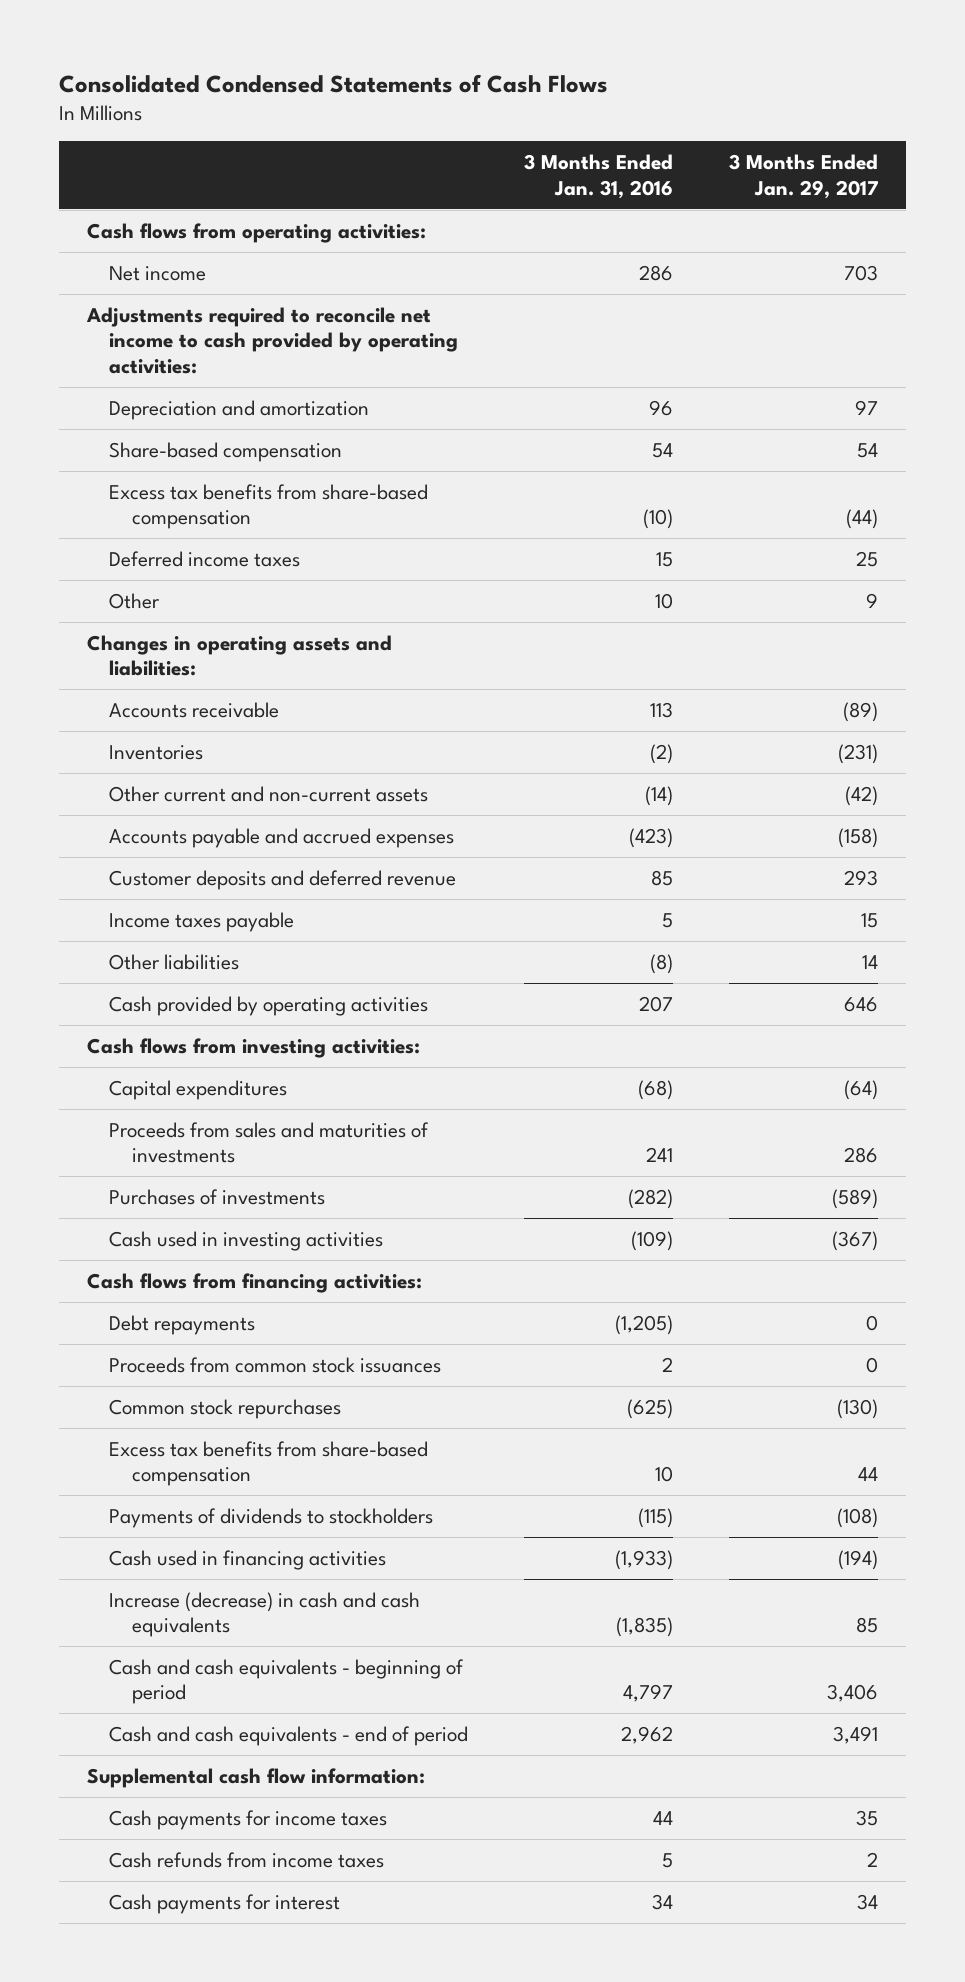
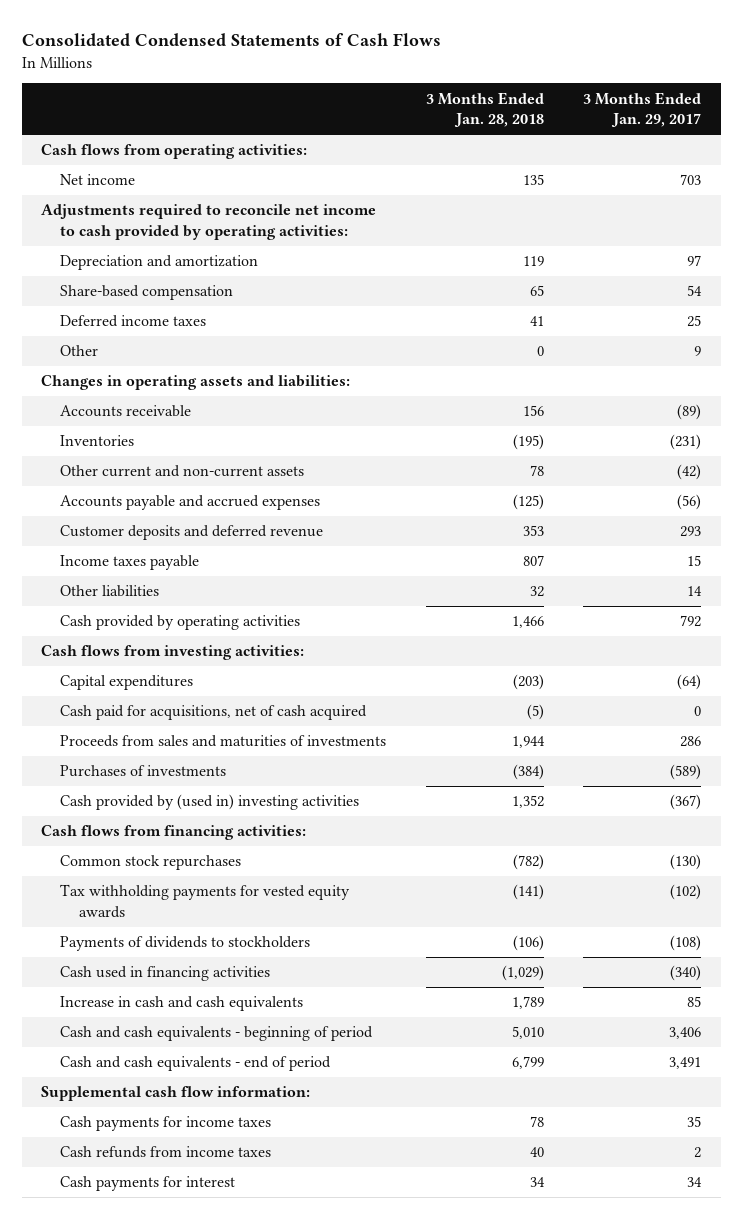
- | 3 Months Ended Jan. 31, 2016 | 3 Months Ended Jan. 29, 2017
+ | 3 Months Ended Jan. 28, 2018 | 3 Months Ended Jan. 29, 2017
- Excess tax benefits from share-based compensation | (10) | (44)
- Accounts payable and accrued expenses | (423) | (158)
+ Accounts payable and accrued expenses | (125) | (56)
- Cash provided by operating activities | 207 | 646
+ Cash provided by operating activities | 1,466 | 792
+ Cash paid for acquisitions, net of cash acquired | (5) | 0
- Cash used in investing activities | (109) | (367)
+ Cash provided by (used in) investing activities | 1,352 | (367)
- Debt repayments | (1,205) | 0
- Proceeds from common stock issuances | 2 | 0
- Excess tax benefits from share-based compensation | 10 | 44
+ Tax withholding payments for vested equity awards | (141) | (102)
- Cash used in financing activities | (1,933) | (194)
- Increase (decrease) in cash and cash equivalents | (1,835) | 85
+ Cash used in financing activities | (1,029) | (340)
+ Increase in cash and cash equivalents | 1,789 | 85

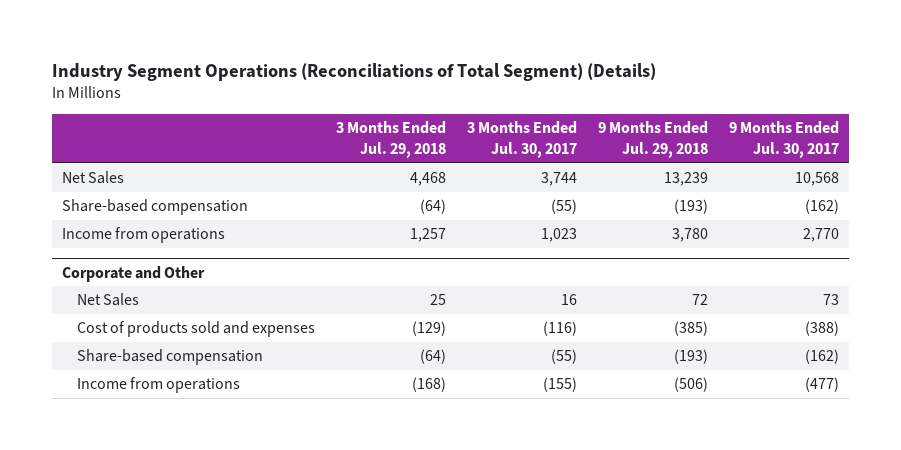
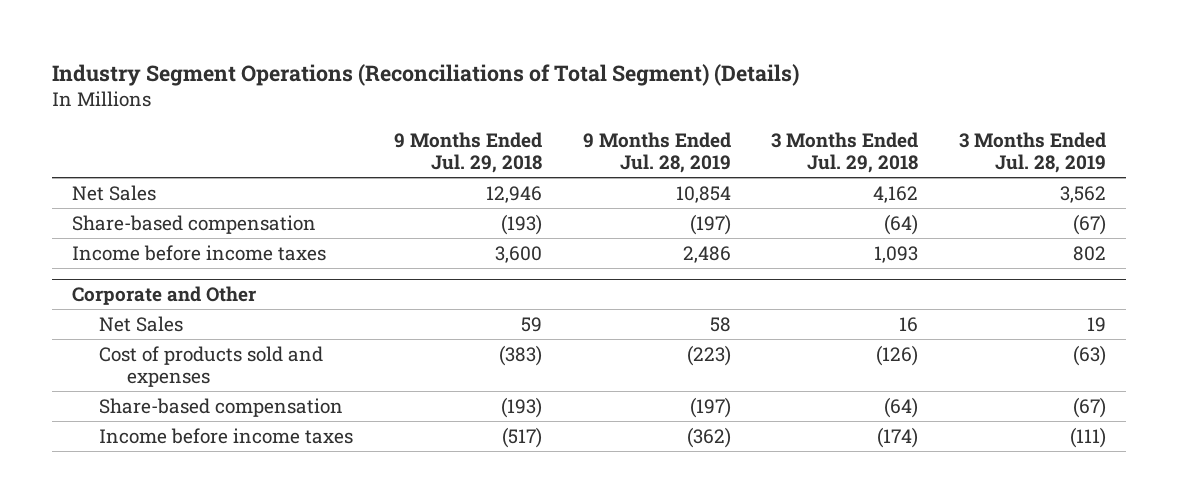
- | 3 Months Ended Jul. 29, 2018 | 3 Months Ended Jul. 30, 2017 | 9 Months Ended Jul. 29, 2018 | 9 Months Ended Jul. 30, 2017
+ | 9 Months Ended Jul. 29, 2018 | 9 Months Ended Jul. 28, 2019 | 3 Months Ended Jul. 29, 2018 | 3 Months Ended Jul. 28, 2019
- Net Sales | 4,468 | 3,744 | 13,239 | 10,568
+ Net Sales | 12,946 | 10,854 | 4,162 | 3,562
- Income from operations | 1,257 | 1,023 | 3,780 | 2,770
+ Income before income taxes | 3,600 | 2,486 | 1,093 | 802
@ Corporate and Other
- Net Sales | 25 | 16 | 72 | 73
- Cost of products sold and expenses | (129) | (116) | (385) | (388)
+ Net Sales | 59 | 58 | 16 | 19
+ Cost of products sold and expenses | (383) | (223) | (126) | (63)
- Income from operations | (168) | (155) | (506) | (477)
+ Income before income taxes | (517) | (362) | (174) | (111)

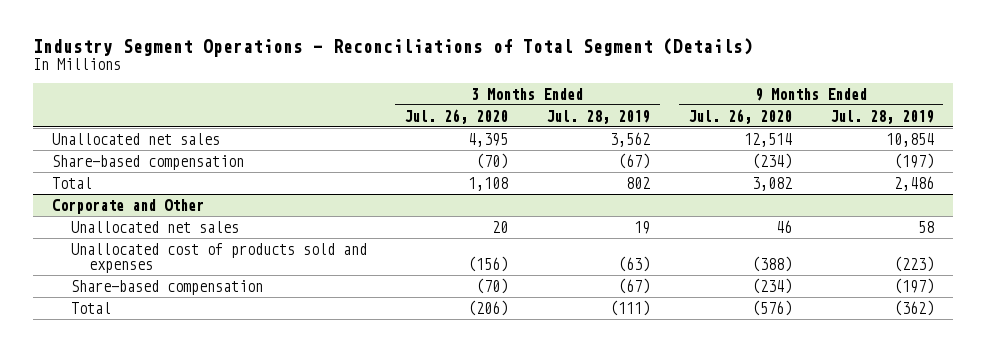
- Industry Segment Operations (Reconciliations of Total Segment) (Details)
+ Industry Segment Operations - Reconciliations of Total Segment (Details)
- | 9 Months Ended Jul. 29, 2018 | 9 Months Ended Jul. 28, 2019 | 3 Months Ended Jul. 29, 2018 | 3 Months Ended Jul. 28, 2019
+ | 3 Months Ended Jul. 26, 2020 | 3 Months Ended Jul. 28, 2019 | 9 Months Ended Jul. 26, 2020 | 9 Months Ended Jul. 28, 2019
- Net Sales | 12,946 | 10,854 | 4,162 | 3,562
+ Unallocated net sales | 4,395 | 3,562 | 12,514 | 10,854
- Income before income taxes | 3,600 | 2,486 | 1,093 | 802
+ Total | 1,108 | 802 | 3,082 | 2,486
@ Corporate and Other
- Net Sales | 59 | 58 | 16 | 19
- Cost of products sold and expenses | (383) | (223) | (126) | (63)
+ Unallocated net sales | 20 | 19 | 46 | 58
+ Unallocated cost of products sold and expenses | (156) | (63) | (388) | (223)
- Income before income taxes | (517) | (362) | (174) | (111)
+ Total | (206) | (111) | (576) | (362)

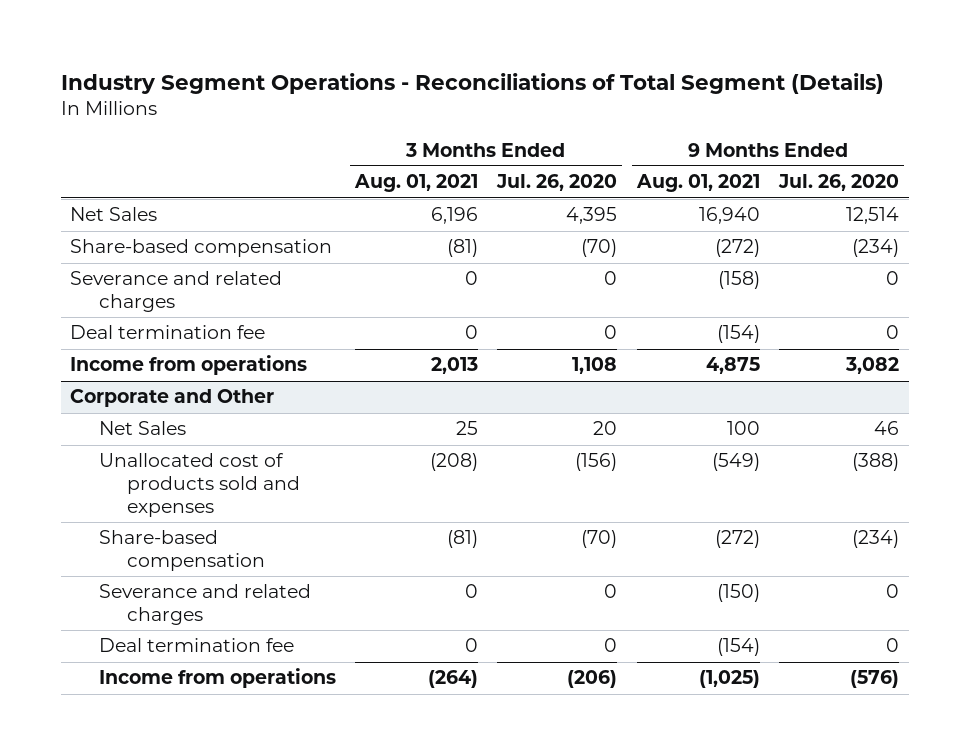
- | 3 Months Ended Jul. 26, 2020 | 3 Months Ended Jul. 28, 2019 | 9 Months Ended Jul. 26, 2020 | 9 Months Ended Jul. 28, 2019
+ | 3 Months Ended Aug. 01, 2021 | 3 Months Ended Jul. 26, 2020 | 9 Months Ended Aug. 01, 2021 | 9 Months Ended Jul. 26, 2020
- Unallocated net sales | 4,395 | 3,562 | 12,514 | 10,854
+ Net Sales | 6,196 | 4,395 | 16,940 | 12,514
- Total | 1,108 | 802 | 3,082 | 2,486
+ Severance and related charges | 0 | 0 | (158) | 0
+ Deal termination fee | 0 | 0 | (154) | 0
+ Income from operations | 2,013 | 1,108 | 4,875 | 3,082
@ Corporate and Other
- Unallocated net sales | 20 | 19 | 46 | 58
+ Net Sales | 25 | 20 | 100 | 46
- Total | (206) | (111) | (576) | (362)
+ Severance and related charges | 0 | 0 | (150) | 0
+ Deal termination fee | 0 | 0 | (154) | 0
+ Income from operations | (264) | (206) | (1,025) | (576)

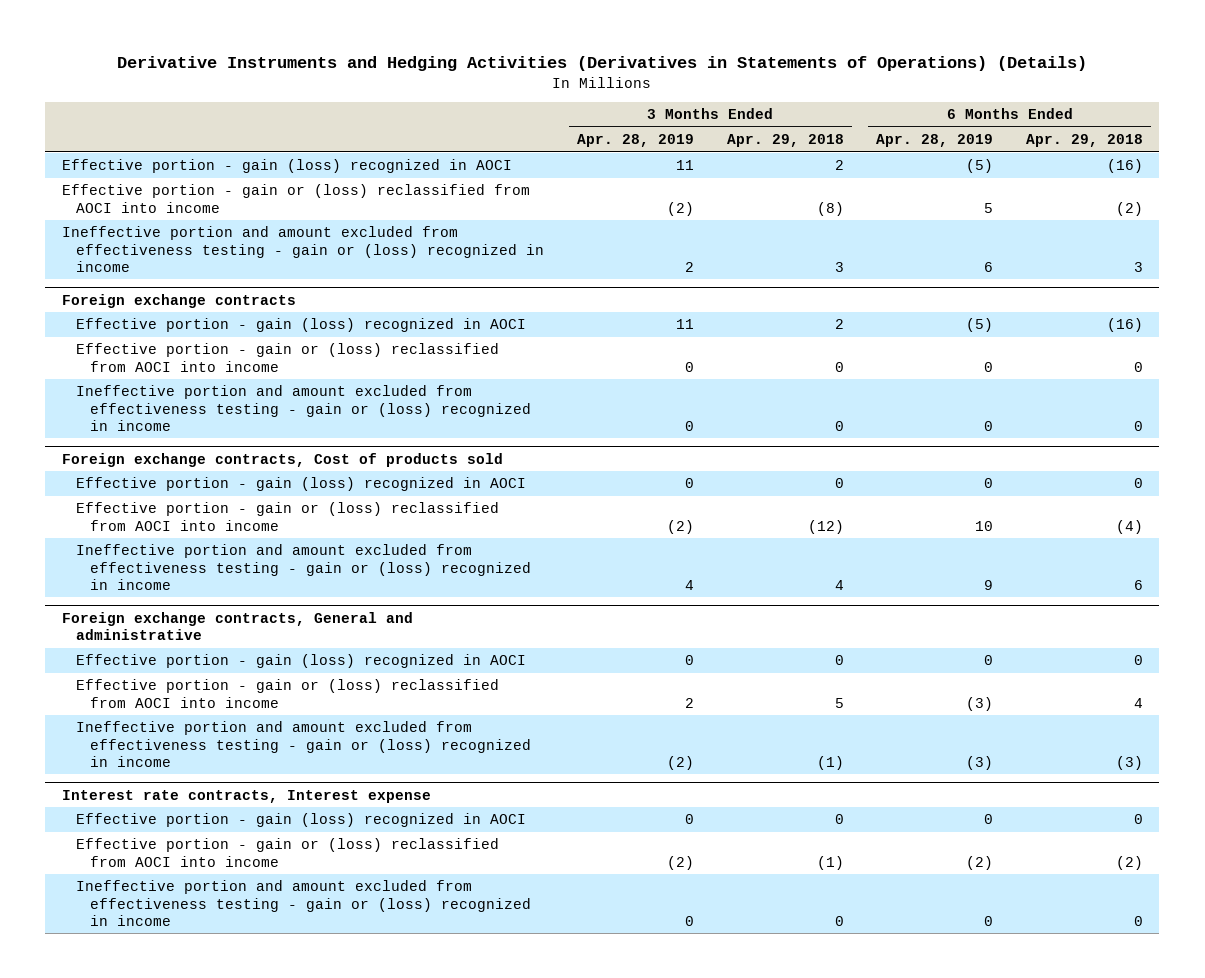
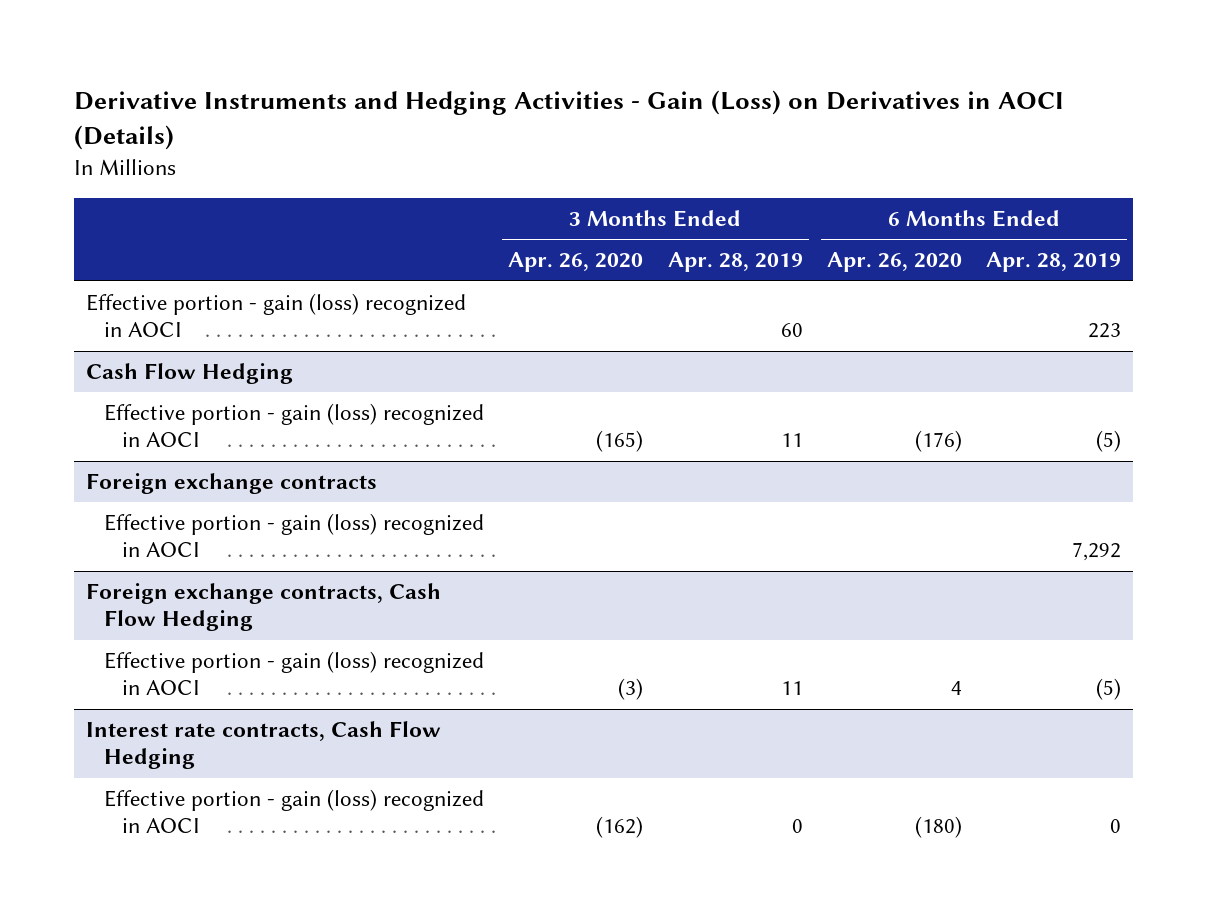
- Derivative Instruments and Hedging Activities (Derivatives in Statements of Operations) (Details)
+ Derivative Instruments and Hedging Activities - Gain (Loss) on Derivatives in AOCI (Details)
- | 3 Months Ended Apr. 28, 2019 | 3 Months Ended Apr. 29, 2018 | 6 Months Ended Apr. 28, 2019 | 6 Months Ended Apr. 29, 2018
+ | 3 Months Ended Apr. 26, 2020 | 3 Months Ended Apr. 28, 2019 | 6 Months Ended Apr. 26, 2020 | 6 Months Ended Apr. 28, 2019
+ Effective portion - gain (loss) recognized in AOCI | | 60 | | 223
+ Cash Flow Hedging
- Effective portion - gain or (loss) reclassified from AOCI into income | (2) | (8) | 5 | (2)
- Ineffective portion and amount excluded from effectiveness testing - gain or (loss) recognized in income | 2 | 3 | 6 | 3
@ Foreign exchange contracts
+ Effective portion - gain (loss) recognized in AOCI | | | | 7,292
+ Foreign exchange contracts, Cash Flow Hedging
@ Foreign exchange contracts
- Effective portion - gain or (loss) reclassified from AOCI into income | 0 | 0 | 0 | 0
- Ineffective portion and amount excluded from effectiveness testing - gain or (loss) recognized in income | 0 | 0 | 0 | 0
- Foreign exchange contracts, Cost of products sold
- Effective portion - gain (loss) recognized in AOCI | 0 | 0 | 0 | 0
- Effective portion - gain or (loss) reclassified from AOCI into income | (2) | (12) | 10 | (4)
- Ineffective portion and amount excluded from effectiveness testing - gain or (loss) recognized in income | 4 | 4 | 9 | 6
- Foreign exchange contracts, General and administrative
- Effective portion - gain (loss) recognized in AOCI | 0 | 0 | 0 | 0
- Effective portion - gain or (loss) reclassified from AOCI into income | 2 | 5 | (3) | 4
- Ineffective portion and amount excluded from effectiveness testing - gain or (loss) recognized in income | (2) | (1) | (3) | (3)
- Interest rate contracts, Interest expense
+ Interest rate contracts, Cash Flow Hedging
- Effective portion - gain or (loss) reclassified from AOCI into income | (2) | (1) | (2) | (2)
- Ineffective portion and amount excluded from effectiveness testing - gain or (loss) recognized in income | 0 | 0 | 0 | 0

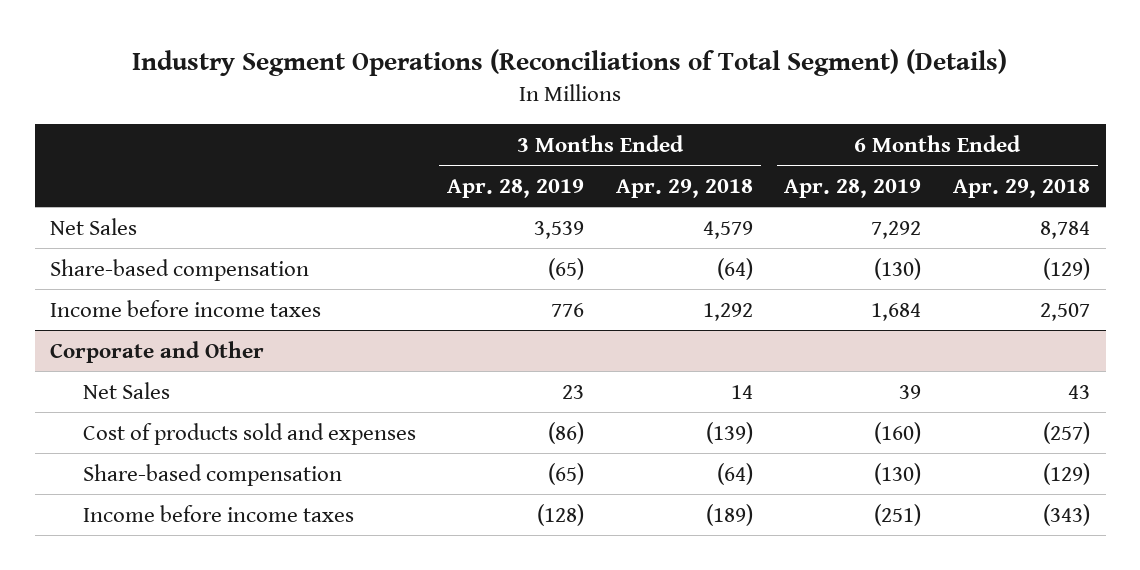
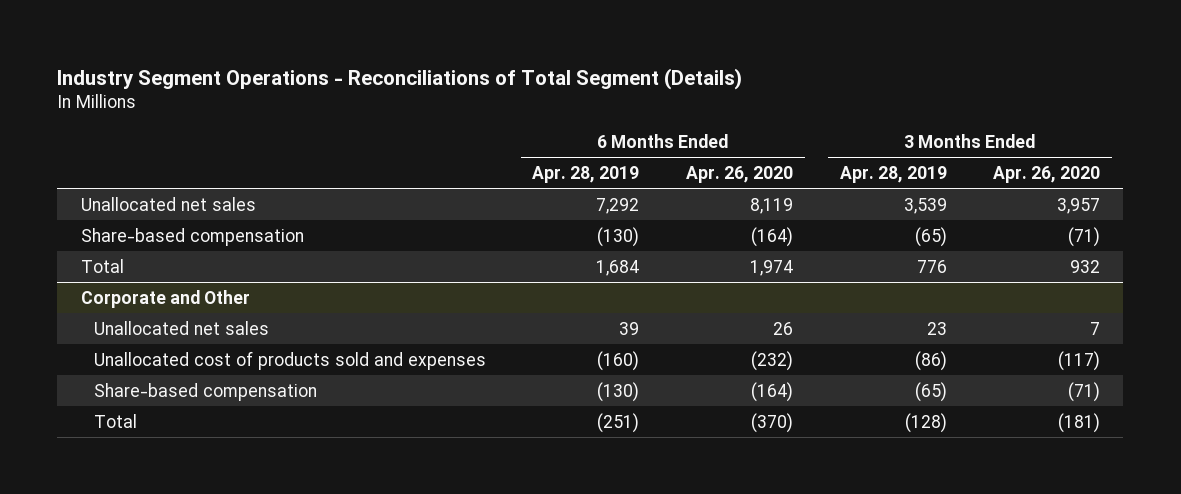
- Industry Segment Operations (Reconciliations of Total Segment) (Details)
+ Industry Segment Operations - Reconciliations of Total Segment (Details)
- | 3 Months Ended Apr. 28, 2019 | 3 Months Ended Apr. 29, 2018 | 6 Months Ended Apr. 28, 2019 | 6 Months Ended Apr. 29, 2018
+ | 6 Months Ended Apr. 28, 2019 | 6 Months Ended Apr. 26, 2020 | 3 Months Ended Apr. 28, 2019 | 3 Months Ended Apr. 26, 2020
- Net Sales | 3,539 | 4,579 | 7,292 | 8,784
+ Unallocated net sales | 7,292 | 8,119 | 3,539 | 3,957
- Income before income taxes | 776 | 1,292 | 1,684 | 2,507
+ Total | 1,684 | 1,974 | 776 | 932
@ Corporate and Other
- Net Sales | 23 | 14 | 39 | 43
- Cost of products sold and expenses | (86) | (139) | (160) | (257)
+ Unallocated net sales | 39 | 26 | 23 | 7
+ Unallocated cost of products sold and expenses | (160) | (232) | (86) | (117)
- Income before income taxes | (128) | (189) | (251) | (343)
+ Total | (251) | (370) | (128) | (181)

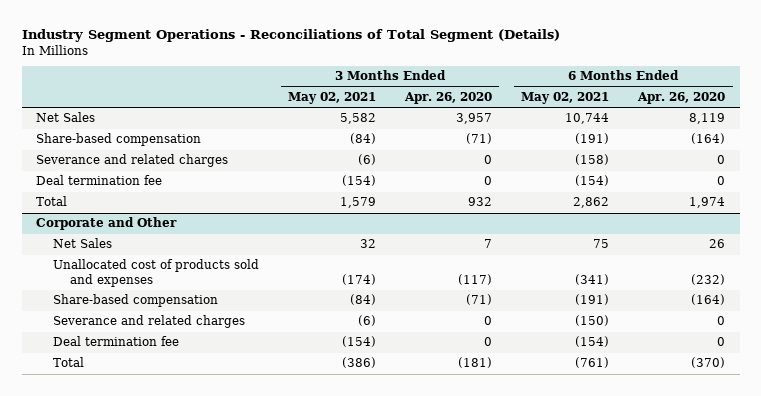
- | 6 Months Ended Apr. 28, 2019 | 6 Months Ended Apr. 26, 2020 | 3 Months Ended Apr. 28, 2019 | 3 Months Ended Apr. 26, 2020
+ | 3 Months Ended May 02, 2021 | 3 Months Ended Apr. 26, 2020 | 6 Months Ended May 02, 2021 | 6 Months Ended Apr. 26, 2020
- Unallocated net sales | 7,292 | 8,119 | 3,539 | 3,957
+ Net Sales | 5,582 | 3,957 | 10,744 | 8,119
+ Severance and related charges | (6) | 0 | (158) | 0
+ Deal termination fee | (154) | 0 | (154) | 0
@ Corporate and Other
- Unallocated net sales | 39 | 26 | 23 | 7
+ Net Sales | 32 | 7 | 75 | 26
+ Severance and related charges | (6) | 0 | (150) | 0
+ Deal termination fee | (154) | 0 | (154) | 0

